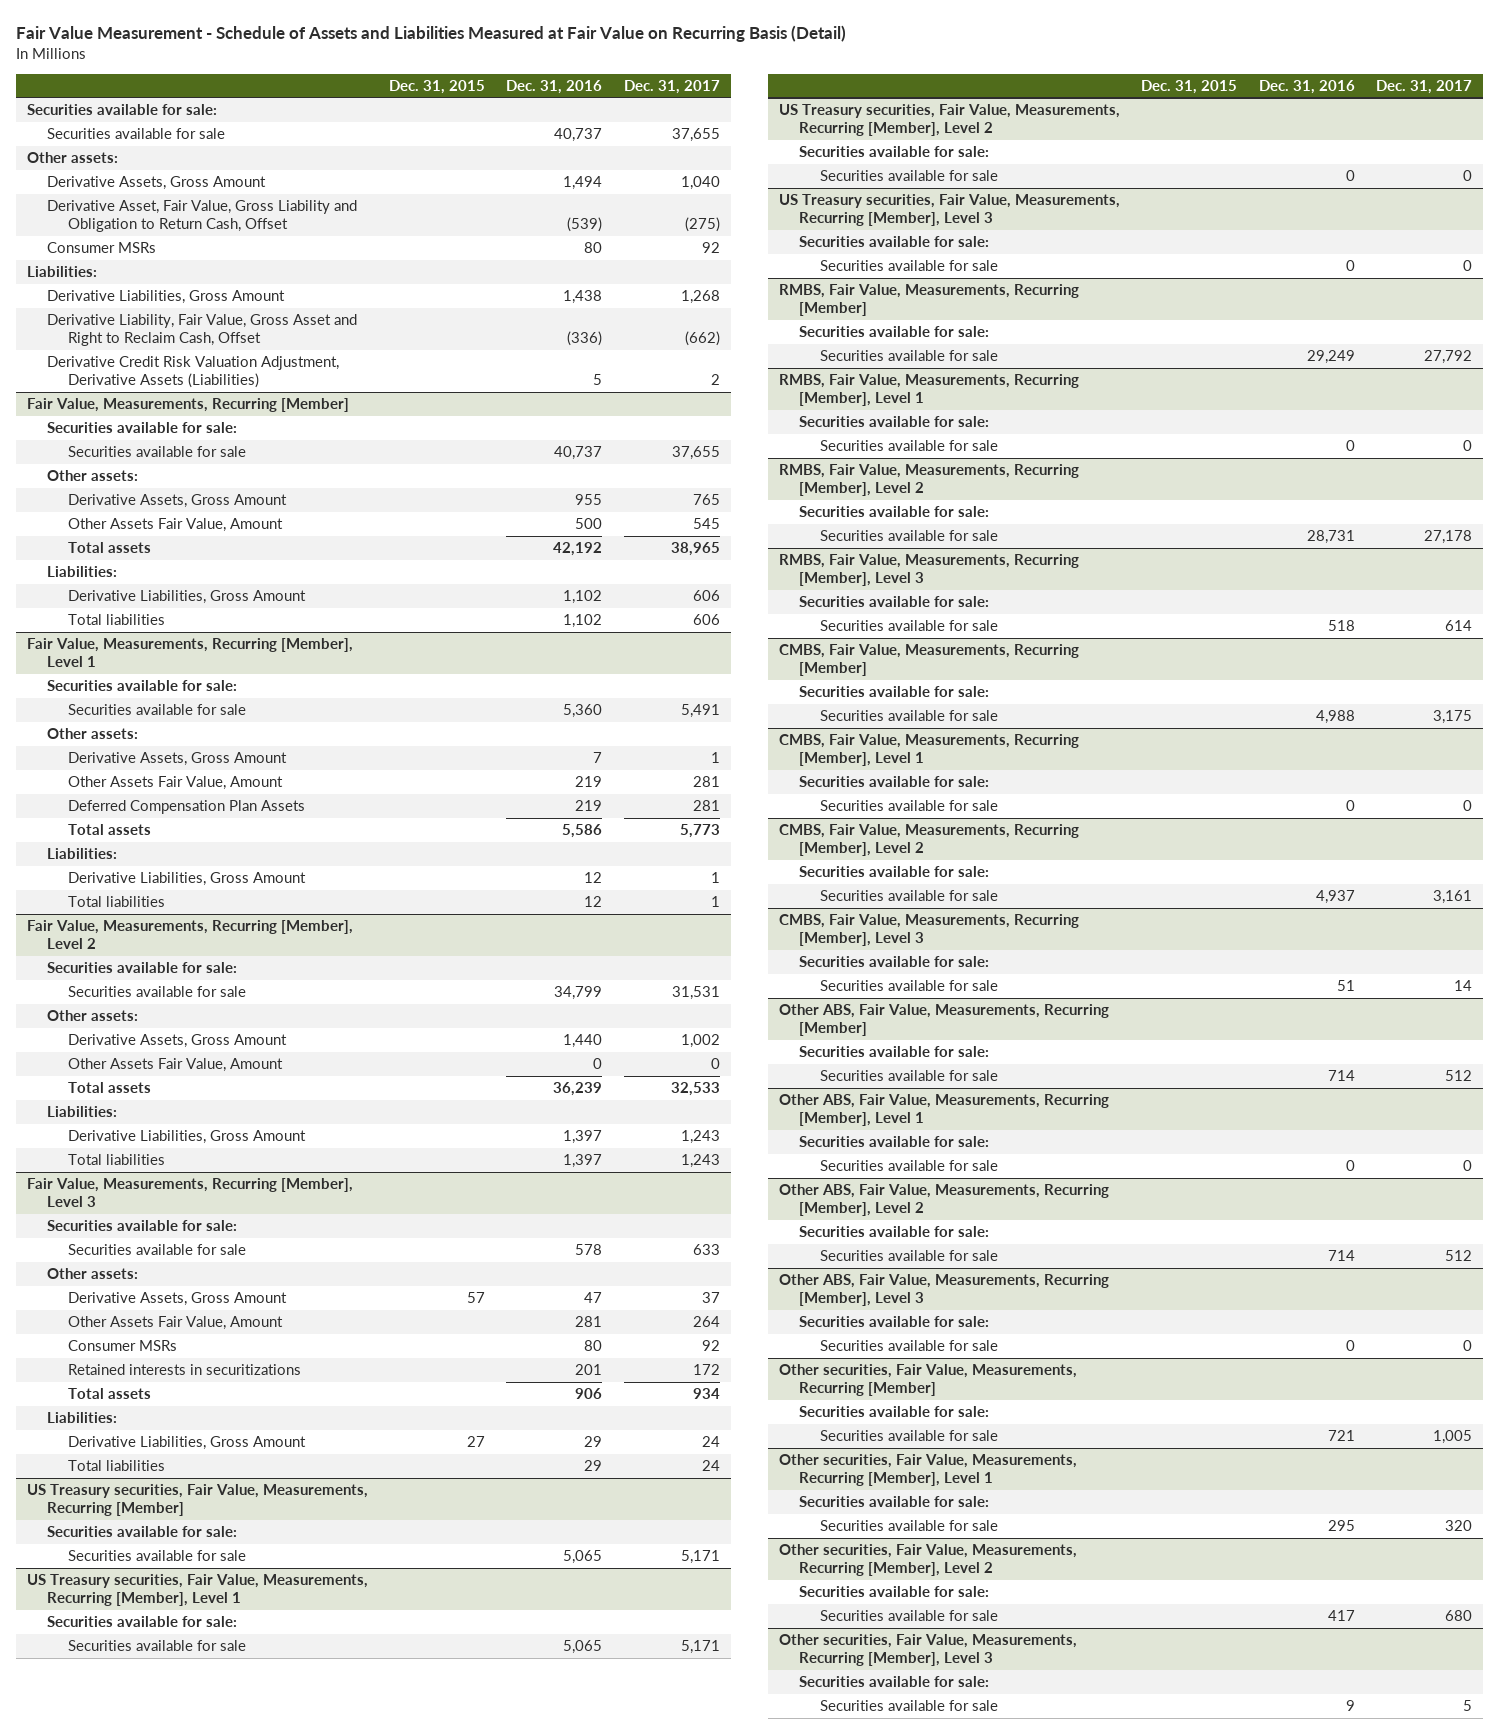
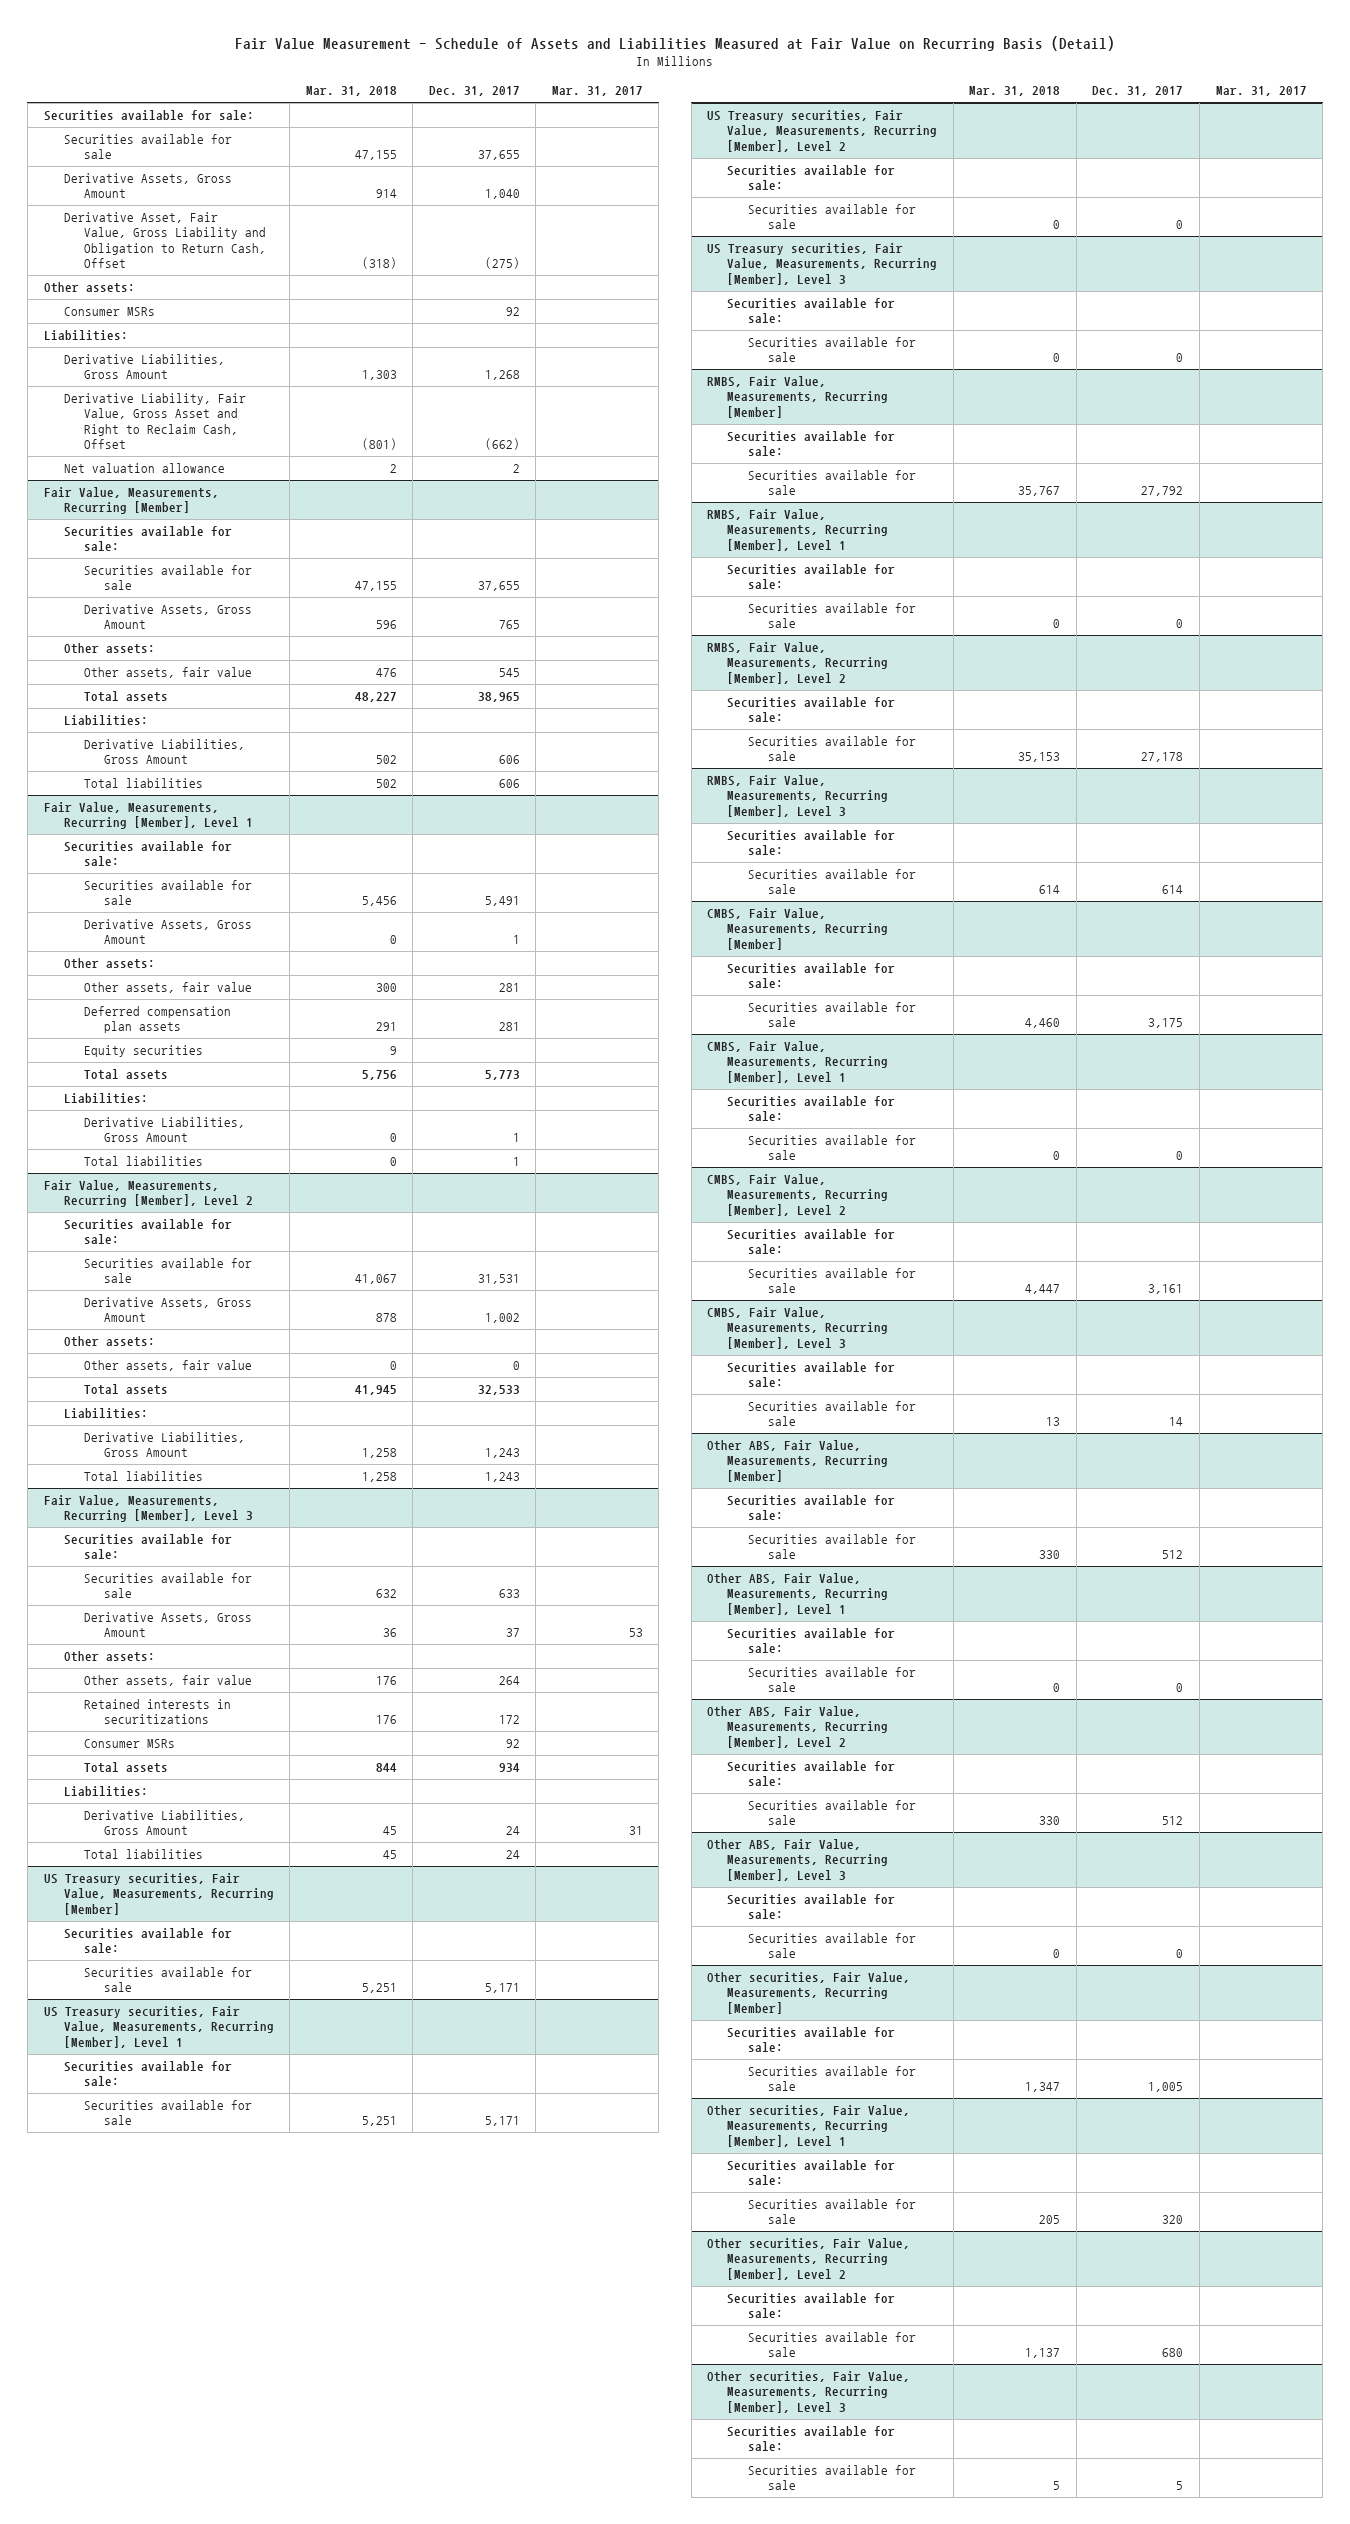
- | Dec. 31, 2015 | Dec. 31, 2016 | Dec. 31, 2017
+ | Mar. 31, 2018 | Dec. 31, 2017 | Mar. 31, 2017
moved down: Other assets:
- Derivative Credit Risk Valuation Adjustment, Derivative Assets (Liabilities) | | 5 | 2
+ Net valuation allowance | 2 | 2 |
@ Fair Value, Measurements, Recurring [Member]
- Other Assets Fair Value, Amount | | 500 | 545
moved down: Other assets:
+ Other assets, fair value | 476 | 545 |
@ Fair Value, Measurements, Recurring [Member], Level 1
- Other Assets Fair Value, Amount | | 219 | 281
- Deferred Compensation Plan Assets | | 219 | 281
moved down: Other assets:
+ Other assets, fair value | 300 | 281 |
+ Deferred compensation plan assets | 291 | 281 |
+ Equity securities | 9 | |
@ Fair Value, Measurements, Recurring [Member], Level 2
- Other Assets Fair Value, Amount | | 0 | 0
moved down: Other assets:
+ Other assets, fair value | 0 | 0 |
@ Fair Value, Measurements, Recurring [Member], Level 3
- Other Assets Fair Value, Amount | | 281 | 264
moved down: Other assets:
+ Other assets, fair value | 176 | 264 |
moved down: Consumer MSRs | | 92 |

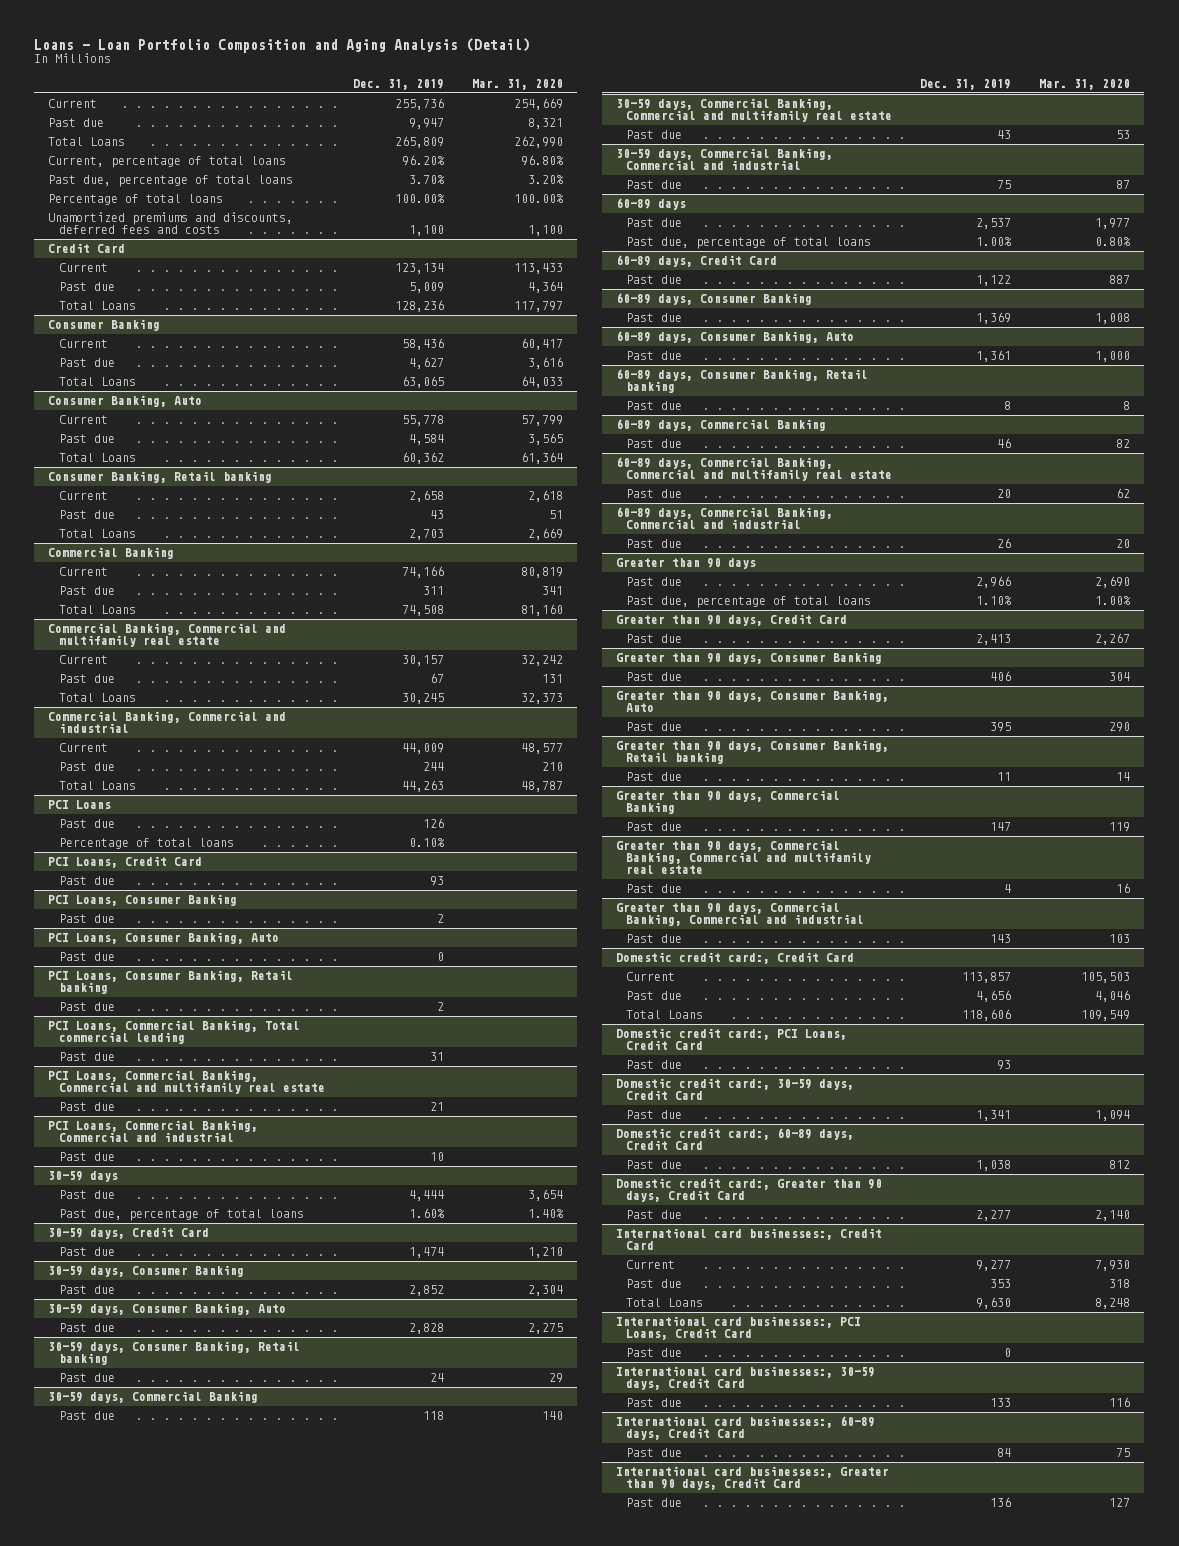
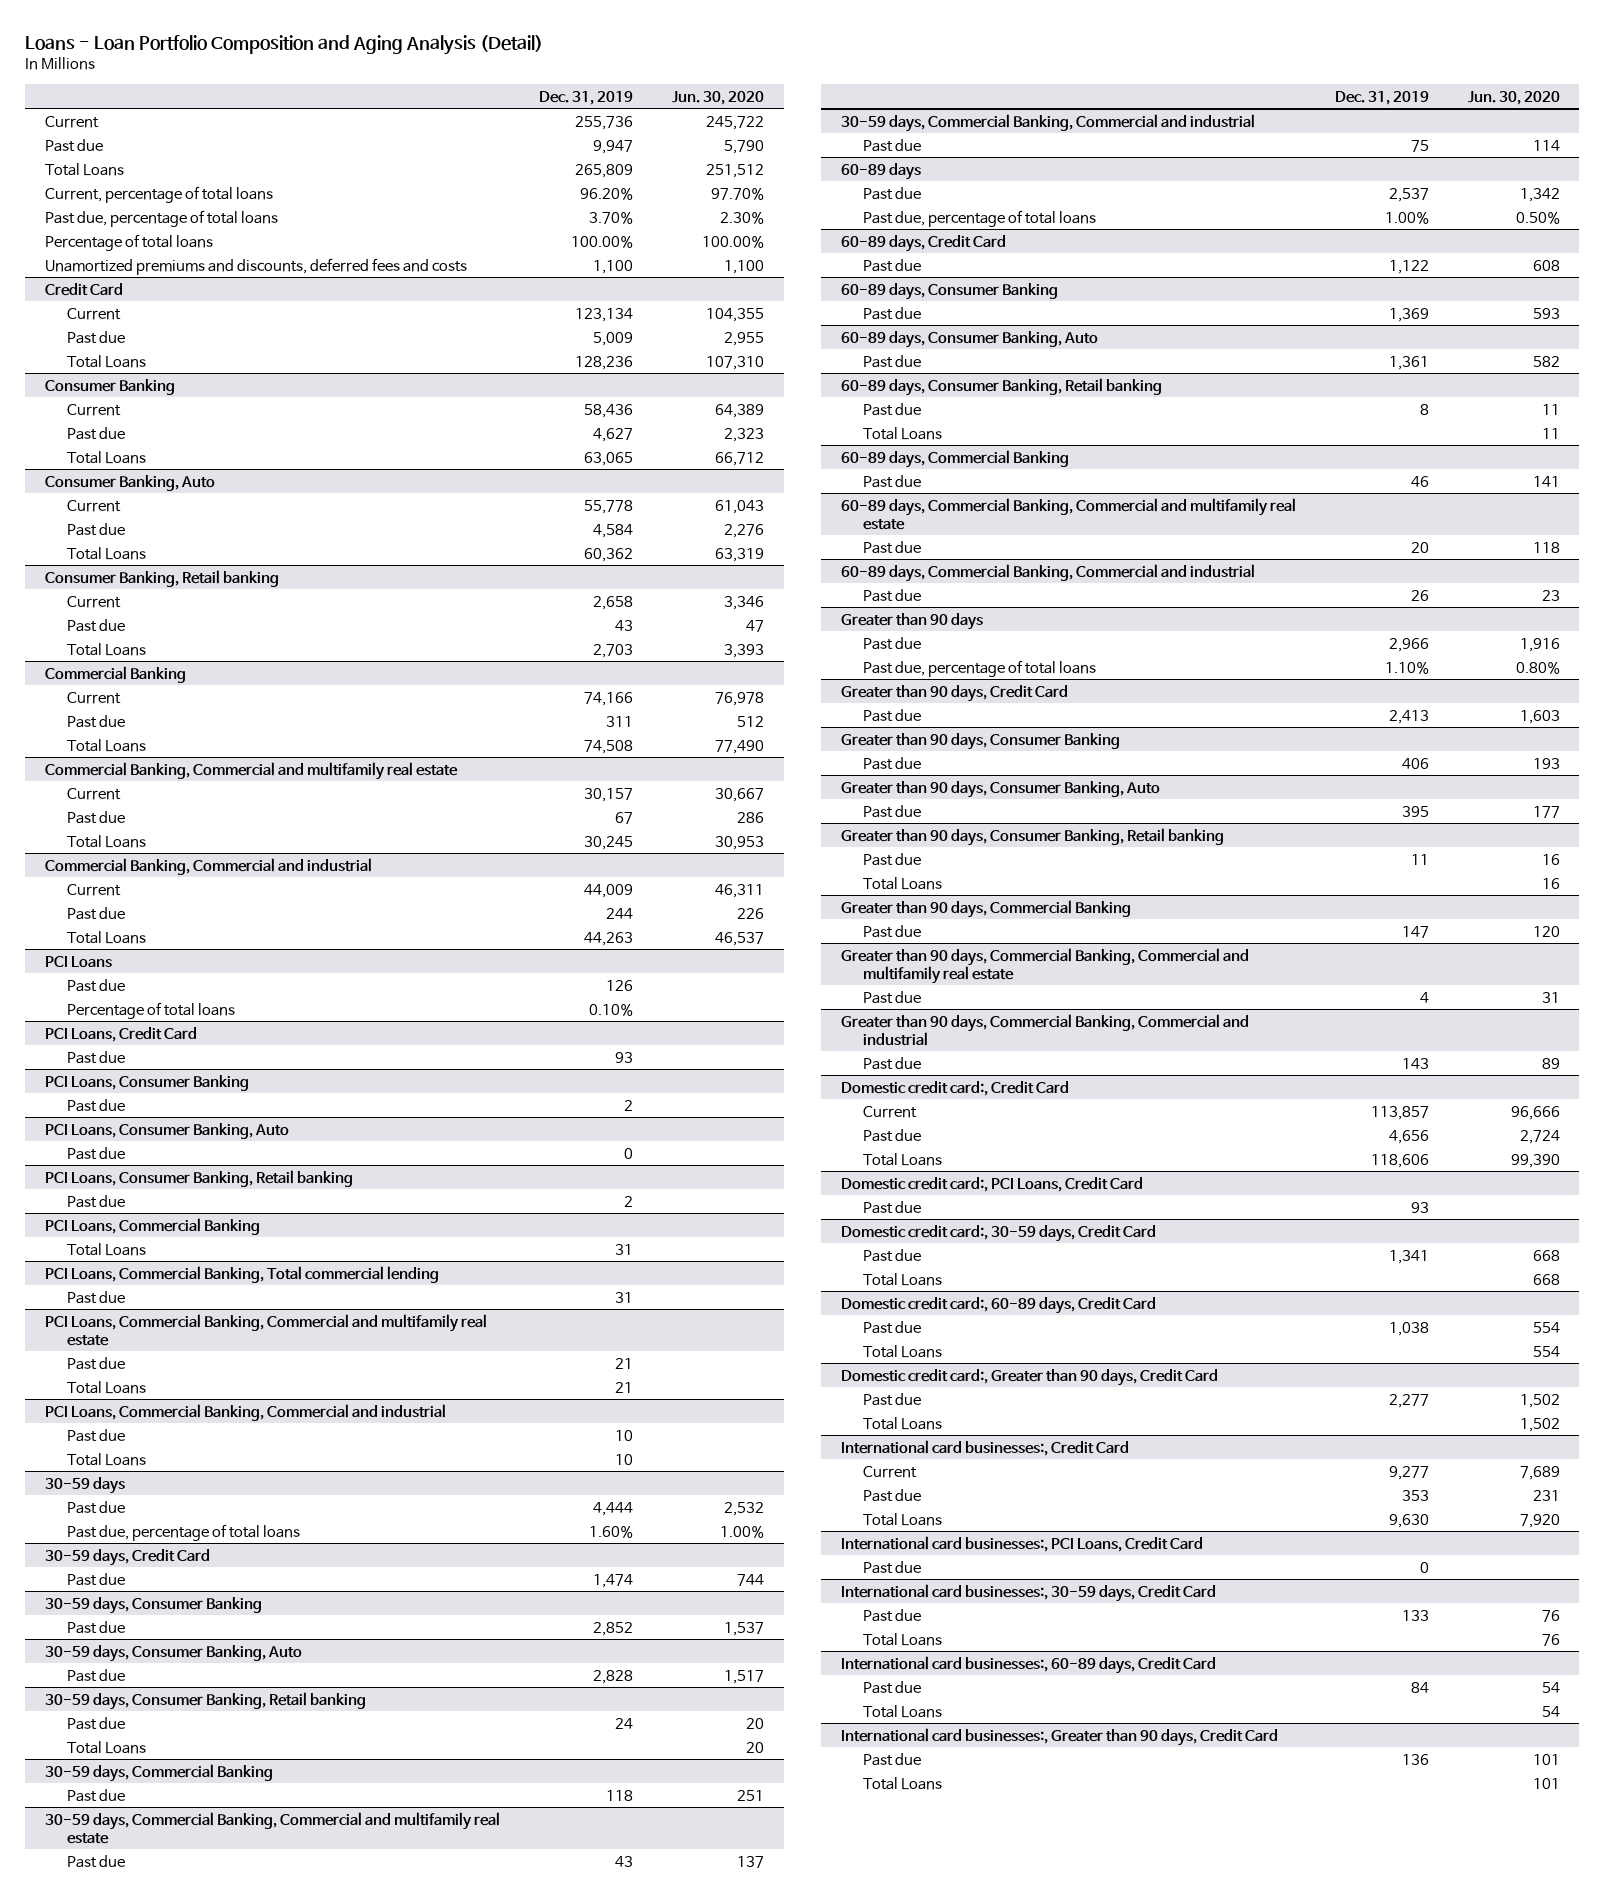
- | Dec. 31, 2019 | Mar. 31, 2020
+ | Dec. 31, 2019 | Jun. 30, 2020
+ PCI Loans, Commercial Banking
+ Total Loans | 31 |
@ PCI Loans, Commercial Banking, Commercial and multifamily real estate
+ Total Loans | 21 |
@ PCI Loans, Commercial Banking, Commercial and industrial
+ Total Loans | 10 |
@ 30-59 days, Consumer Banking, Retail banking
+ Total Loans | | 20
@ 60-89 days, Consumer Banking, Retail banking
+ Total Loans | | 11
@ Greater than 90 days, Consumer Banking, Retail banking
+ Total Loans | | 16
@ Domestic credit card:, 30-59 days, Credit Card
+ Total Loans | | 668
@ Domestic credit card:, 60-89 days, Credit Card
+ Total Loans | | 554
@ Domestic credit card:, Greater than 90 days, Credit Card
+ Total Loans | | 1,502
@ International card businesses:, 30-59 days, Credit Card
+ Total Loans | | 76
@ International card businesses:, 60-89 days, Credit Card
+ Total Loans | | 54
@ International card businesses:, Greater than 90 days, Credit Card
+ Total Loans | | 101

